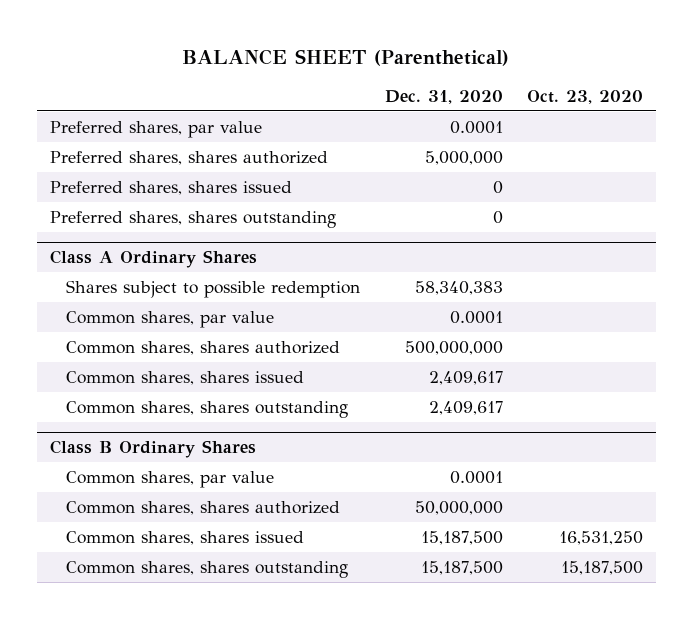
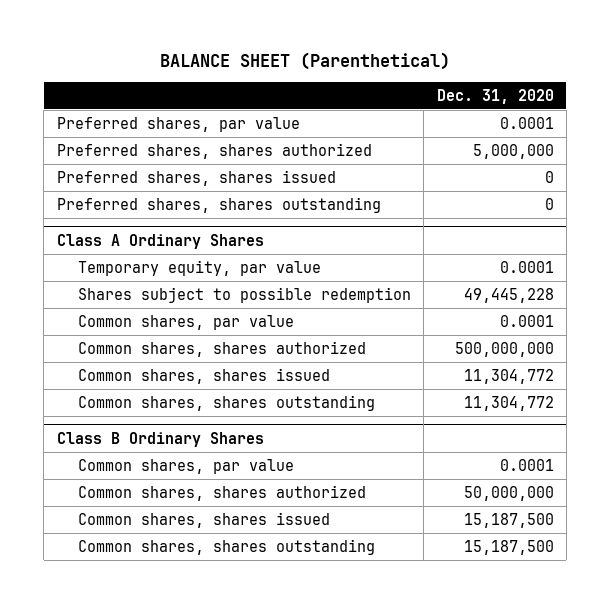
- | Dec. 31, 2020 | Oct. 23, 2020
+ | Dec. 31, 2020
@ Class A Ordinary Shares
- Shares subject to possible redemption | 58,340,383 |
+ Temporary equity, par value | 0.0001
+ Shares subject to possible redemption | 49,445,228
- Common shares, shares issued | 2,409,617 |
- Common shares, shares outstanding | 2,409,617 |
+ Common shares, shares issued | 11,304,772
+ Common shares, shares outstanding | 11,304,772

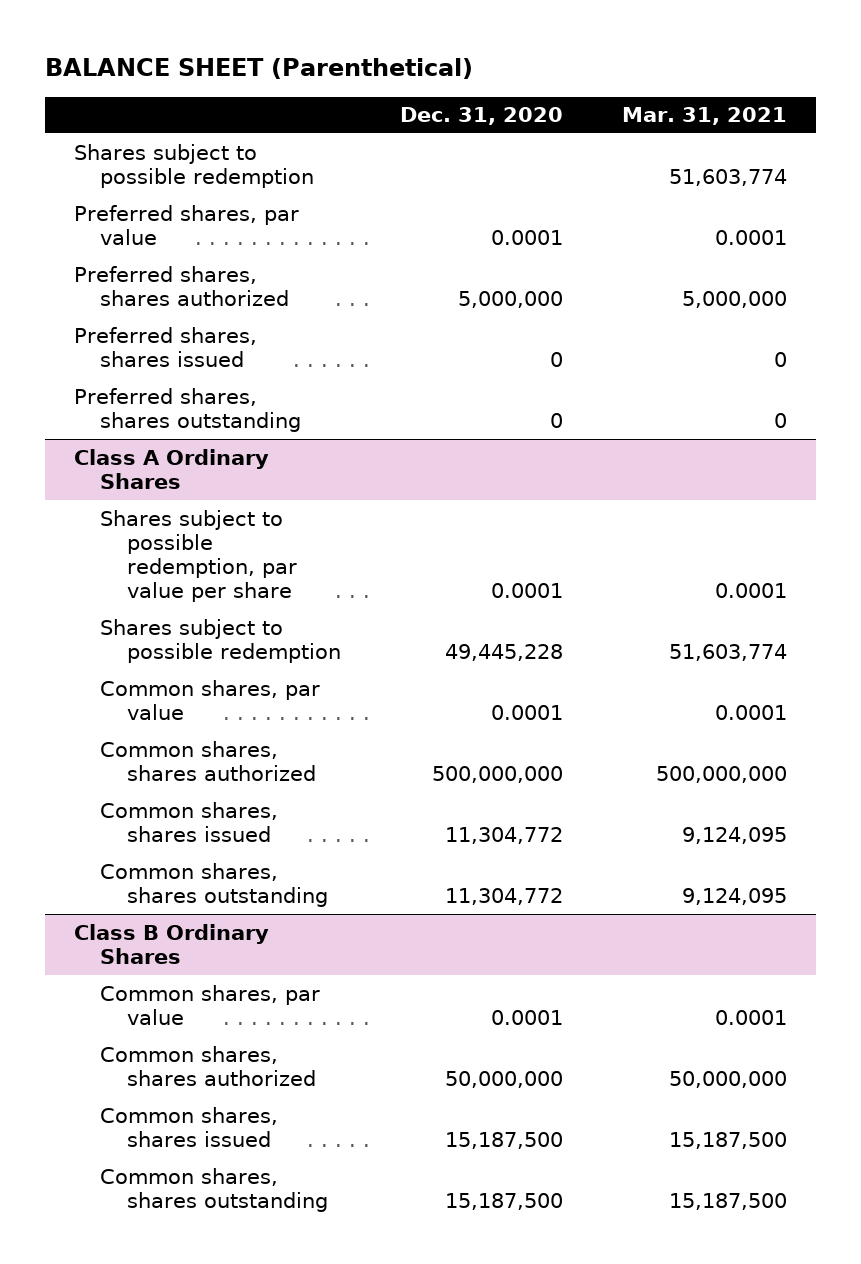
- | Dec. 31, 2020
+ | Dec. 31, 2020 | Mar. 31, 2021
+ Shares subject to possible redemption | | 51,603,774
@ Class A Ordinary Shares
- Temporary equity, par value | 0.0001
+ Shares subject to possible redemption, par value per share | 0.0001 | 0.0001

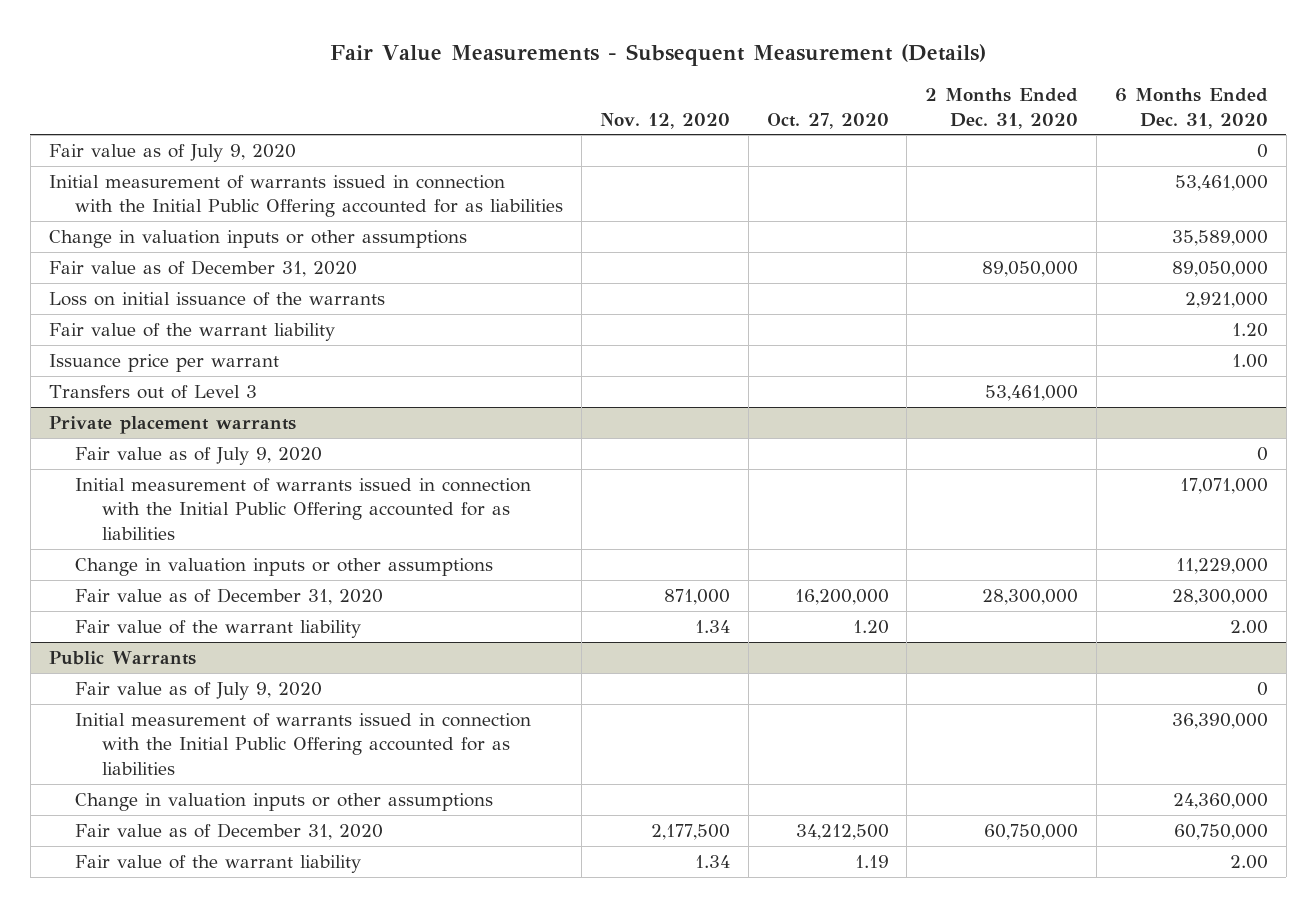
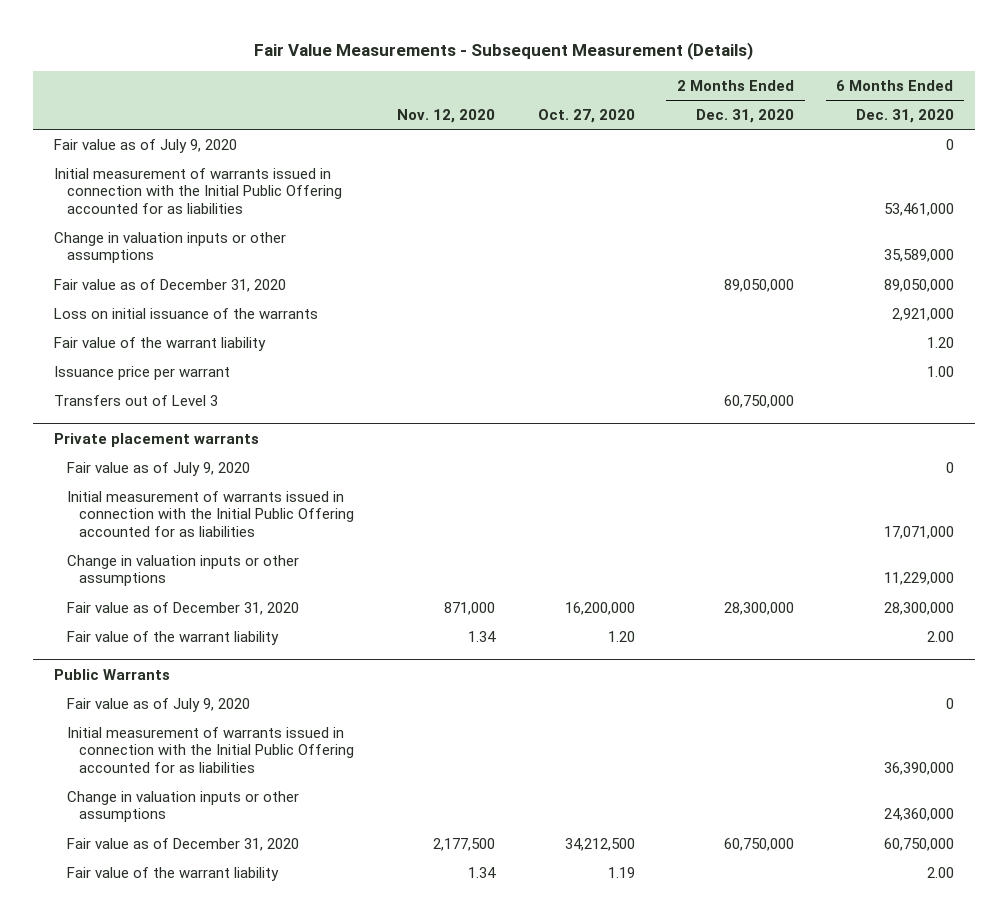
- Transfers out of Level 3 | | | 53,461,000 |
+ Transfers out of Level 3 | | | 60,750,000 |

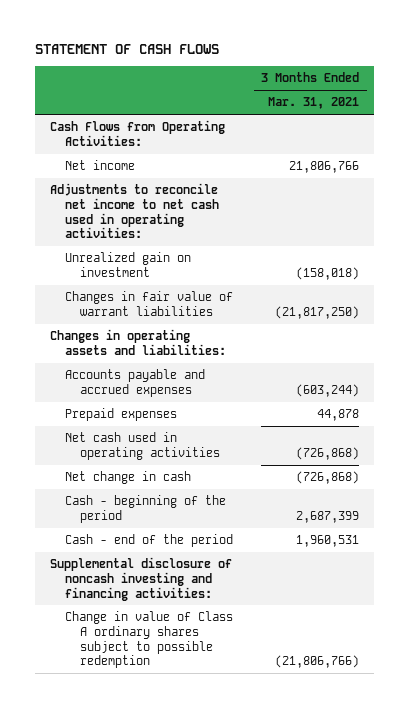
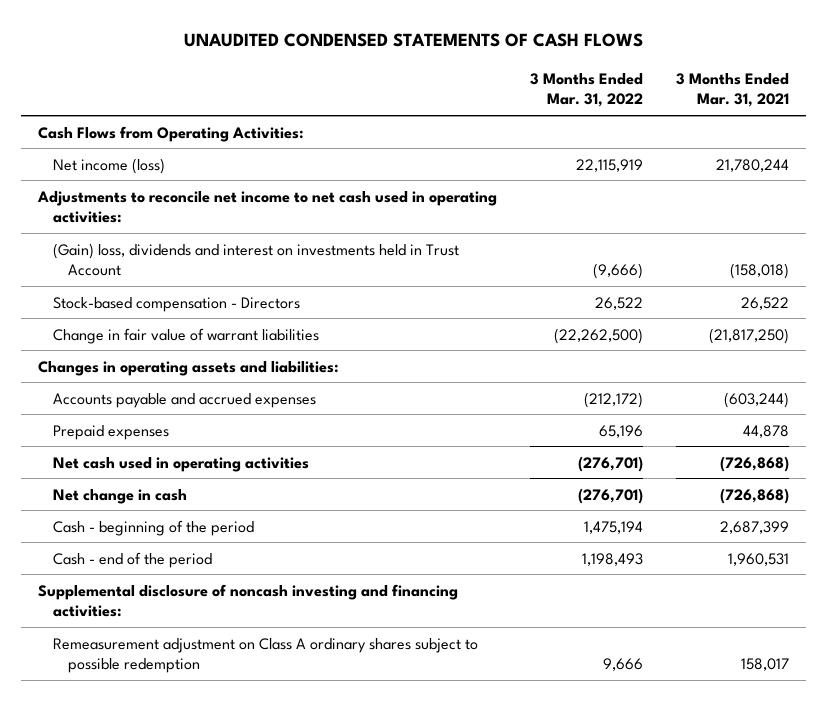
- STATEMENT OF CASH FLOWS
+ UNAUDITED CONDENSED STATEMENTS OF CASH FLOWS
- | 3 Months Ended Mar. 31, 2021
+ | 3 Months Ended Mar. 31, 2022 | 3 Months Ended Mar. 31, 2021
- Net income | 21,806,766
+ Net income (loss) | 22,115,919 | 21,780,244
- Unrealized gain on investment | (158,018)
- Changes in fair value of warrant liabilities | (21,817,250)
+ (Gain) loss, dividends and interest on investments held in Trust Account | (9,666) | (158,018)
+ Stock-based compensation - Directors | 26,522 | 26,522
+ Change in fair value of warrant liabilities | (22,262,500) | (21,817,250)
- Change in value of Class A ordinary shares subject to possible redemption | (21,806,766)
+ Remeasurement adjustment on Class A ordinary shares subject to possible redemption | 9,666 | 158,017

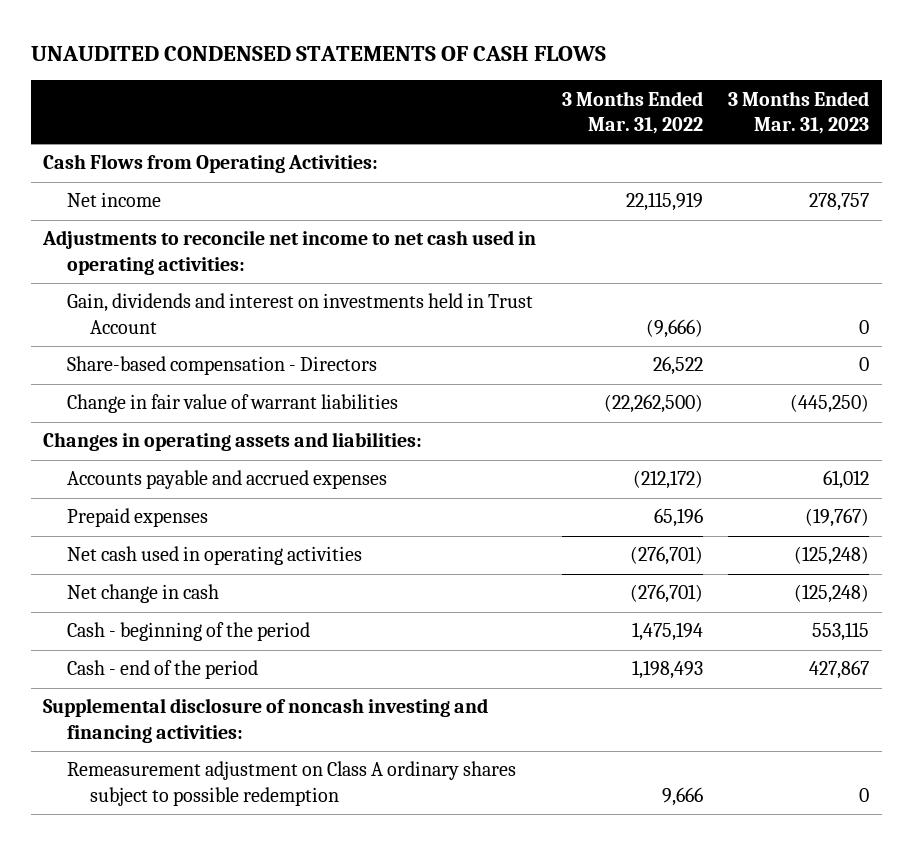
- | 3 Months Ended Mar. 31, 2022 | 3 Months Ended Mar. 31, 2021
+ | 3 Months Ended Mar. 31, 2022 | 3 Months Ended Mar. 31, 2023
- Net income (loss) | 22,115,919 | 21,780,244
+ Net income | 22,115,919 | 278,757
- (Gain) loss, dividends and interest on investments held in Trust Account | (9,666) | (158,018)
- Stock-based compensation - Directors | 26,522 | 26,522
+ Gain, dividends and interest on investments held in Trust Account | (9,666) | 0
+ Share-based compensation - Directors | 26,522 | 0

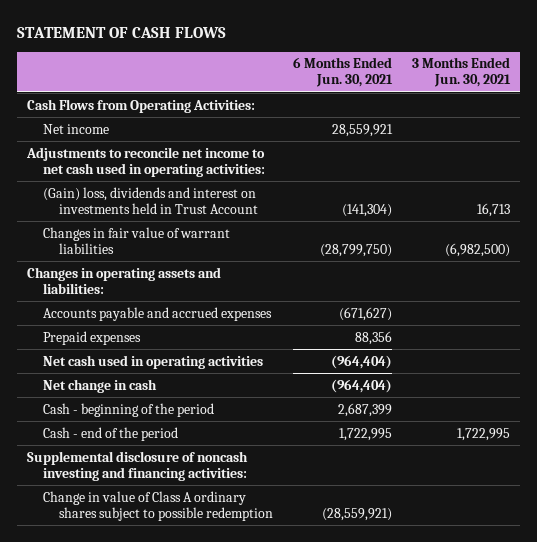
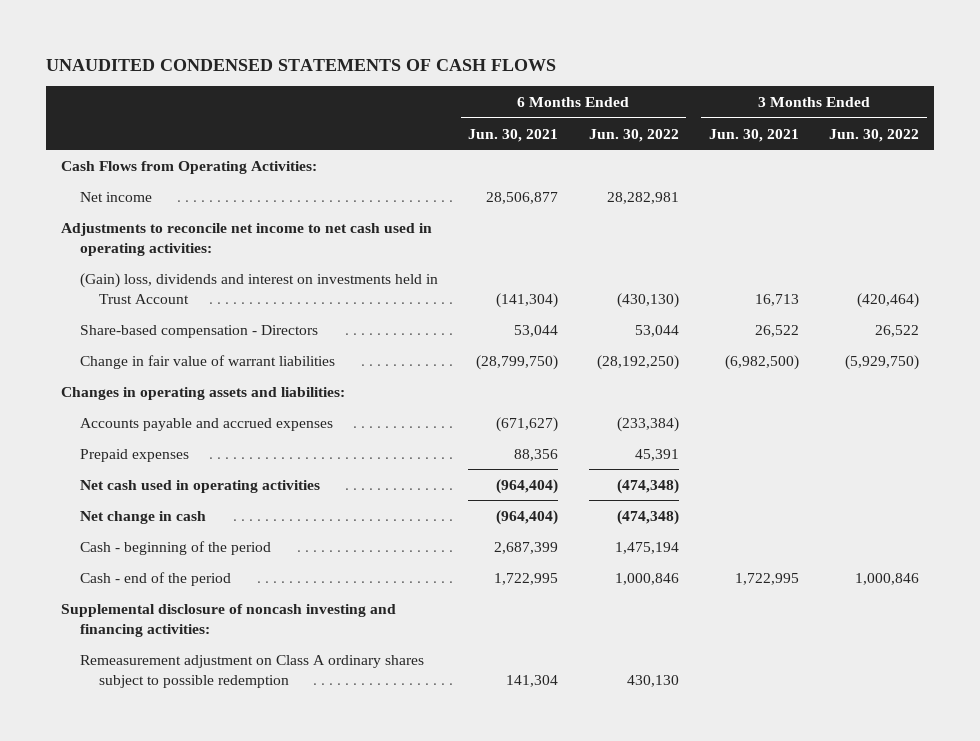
- STATEMENT OF CASH FLOWS
+ UNAUDITED CONDENSED STATEMENTS OF CASH FLOWS
- | 6 Months Ended Jun. 30, 2021 | 3 Months Ended Jun. 30, 2021
+ | 6 Months Ended Jun. 30, 2021 | 6 Months Ended Jun. 30, 2022 | 3 Months Ended Jun. 30, 2021 | 3 Months Ended Jun. 30, 2022
- Net income | 28,559,921 |
+ Net income | 28,506,877 | 28,282,981 | |
- Changes in fair value of warrant liabilities | (28,799,750) | (6,982,500)
+ Share-based compensation - Directors | 53,044 | 53,044 | 26,522 | 26,522
+ Change in fair value of warrant liabilities | (28,799,750) | (28,192,250) | (6,982,500) | (5,929,750)
- Change in value of Class A ordinary shares subject to possible redemption | (28,559,921) |
+ Remeasurement adjustment on Class A ordinary shares subject to possible redemption | 141,304 | 430,130 | |

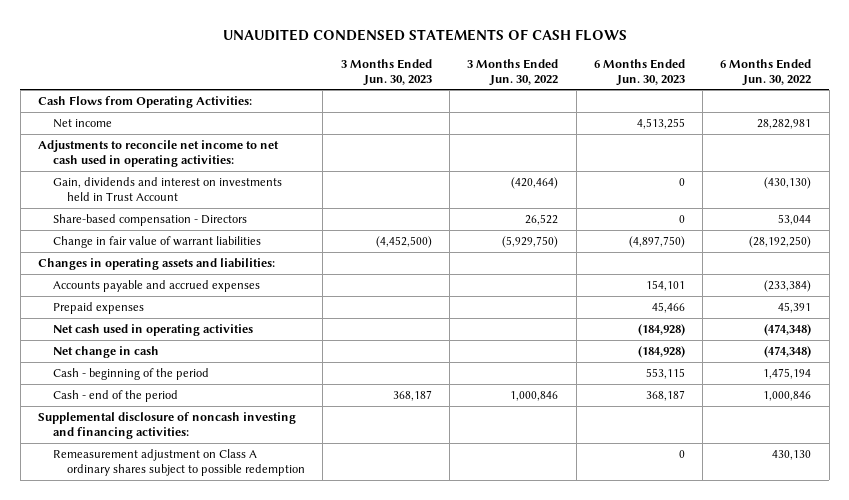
- | 6 Months Ended Jun. 30, 2021 | 6 Months Ended Jun. 30, 2022 | 3 Months Ended Jun. 30, 2021 | 3 Months Ended Jun. 30, 2022
+ | 3 Months Ended Jun. 30, 2023 | 3 Months Ended Jun. 30, 2022 | 6 Months Ended Jun. 30, 2023 | 6 Months Ended Jun. 30, 2022
- (Gain) loss, dividends and interest on investments held in Trust Account | (141,304) | (430,130) | 16,713 | (420,464)
+ Gain, dividends and interest on investments held in Trust Account | | (420,464) | 0 | (430,130)

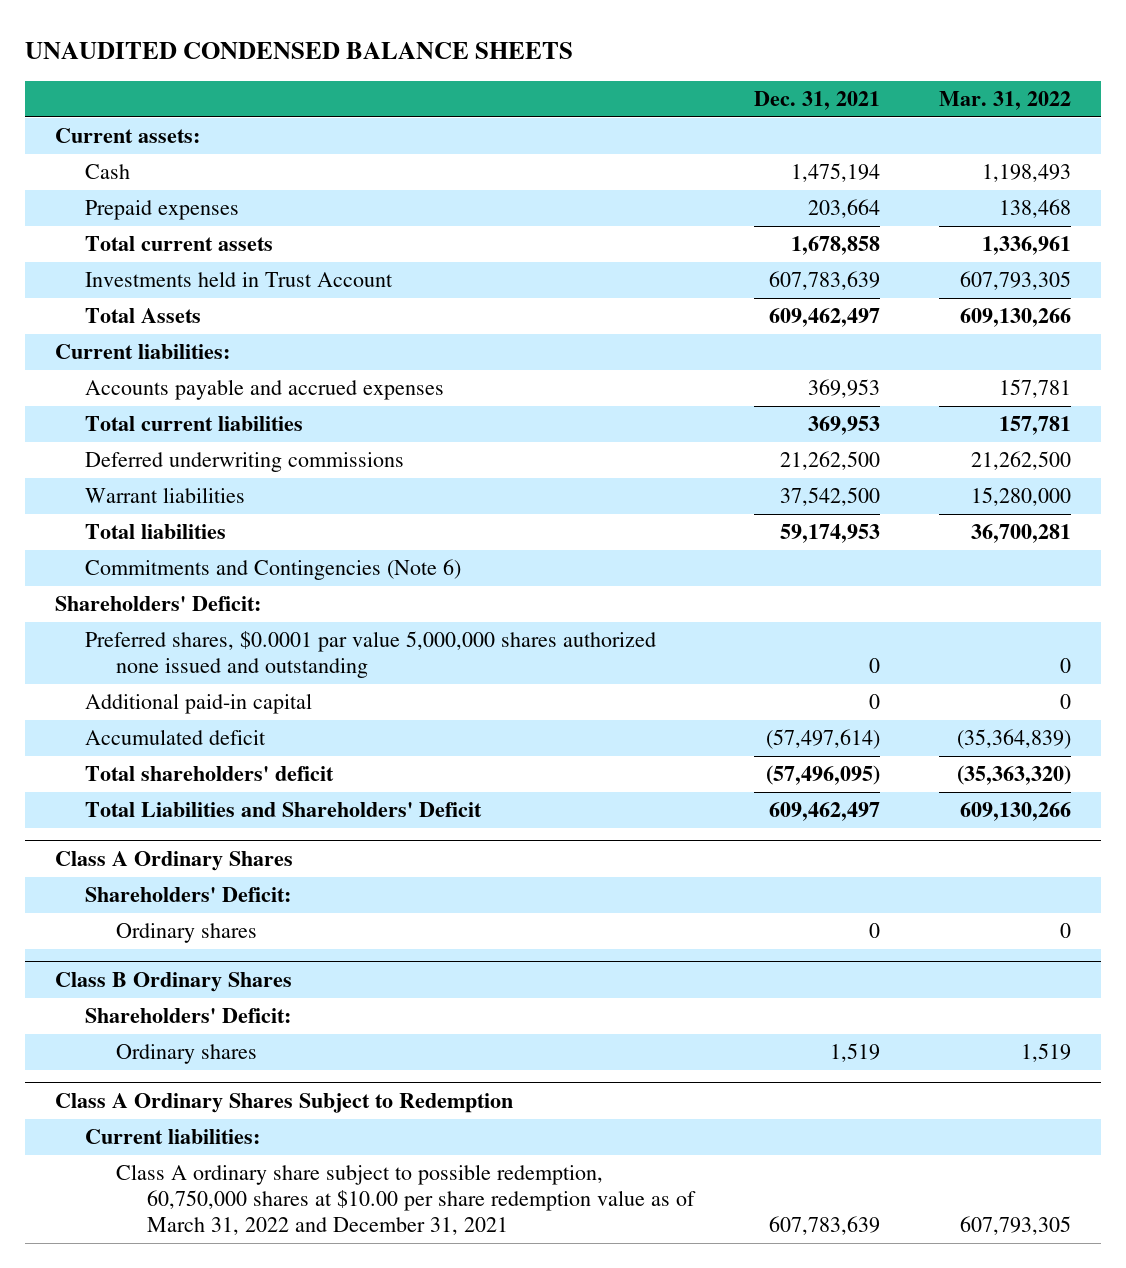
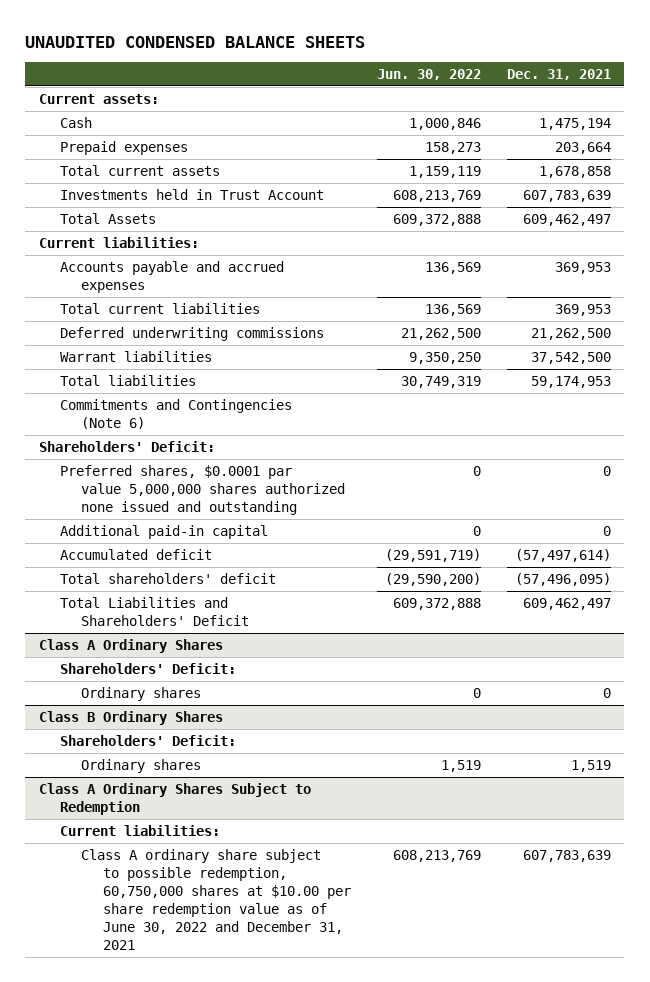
- | Dec. 31, 2021 | Mar. 31, 2022
+ | Jun. 30, 2022 | Dec. 31, 2021
@ Class A Ordinary Shares Subject to Redemption
- Class A ordinary share subject to possible redemption, 60,750,000 shares at $10.00 per share redemption value as of March 31, 2022 and December 31, 2021 | 607,783,639 | 607,793,305
+ Class A ordinary share subject to possible redemption, 60,750,000 shares at $10.00 per share redemption value as of June 30, 2022 and December 31, 2021 | 608,213,769 | 607,783,639

